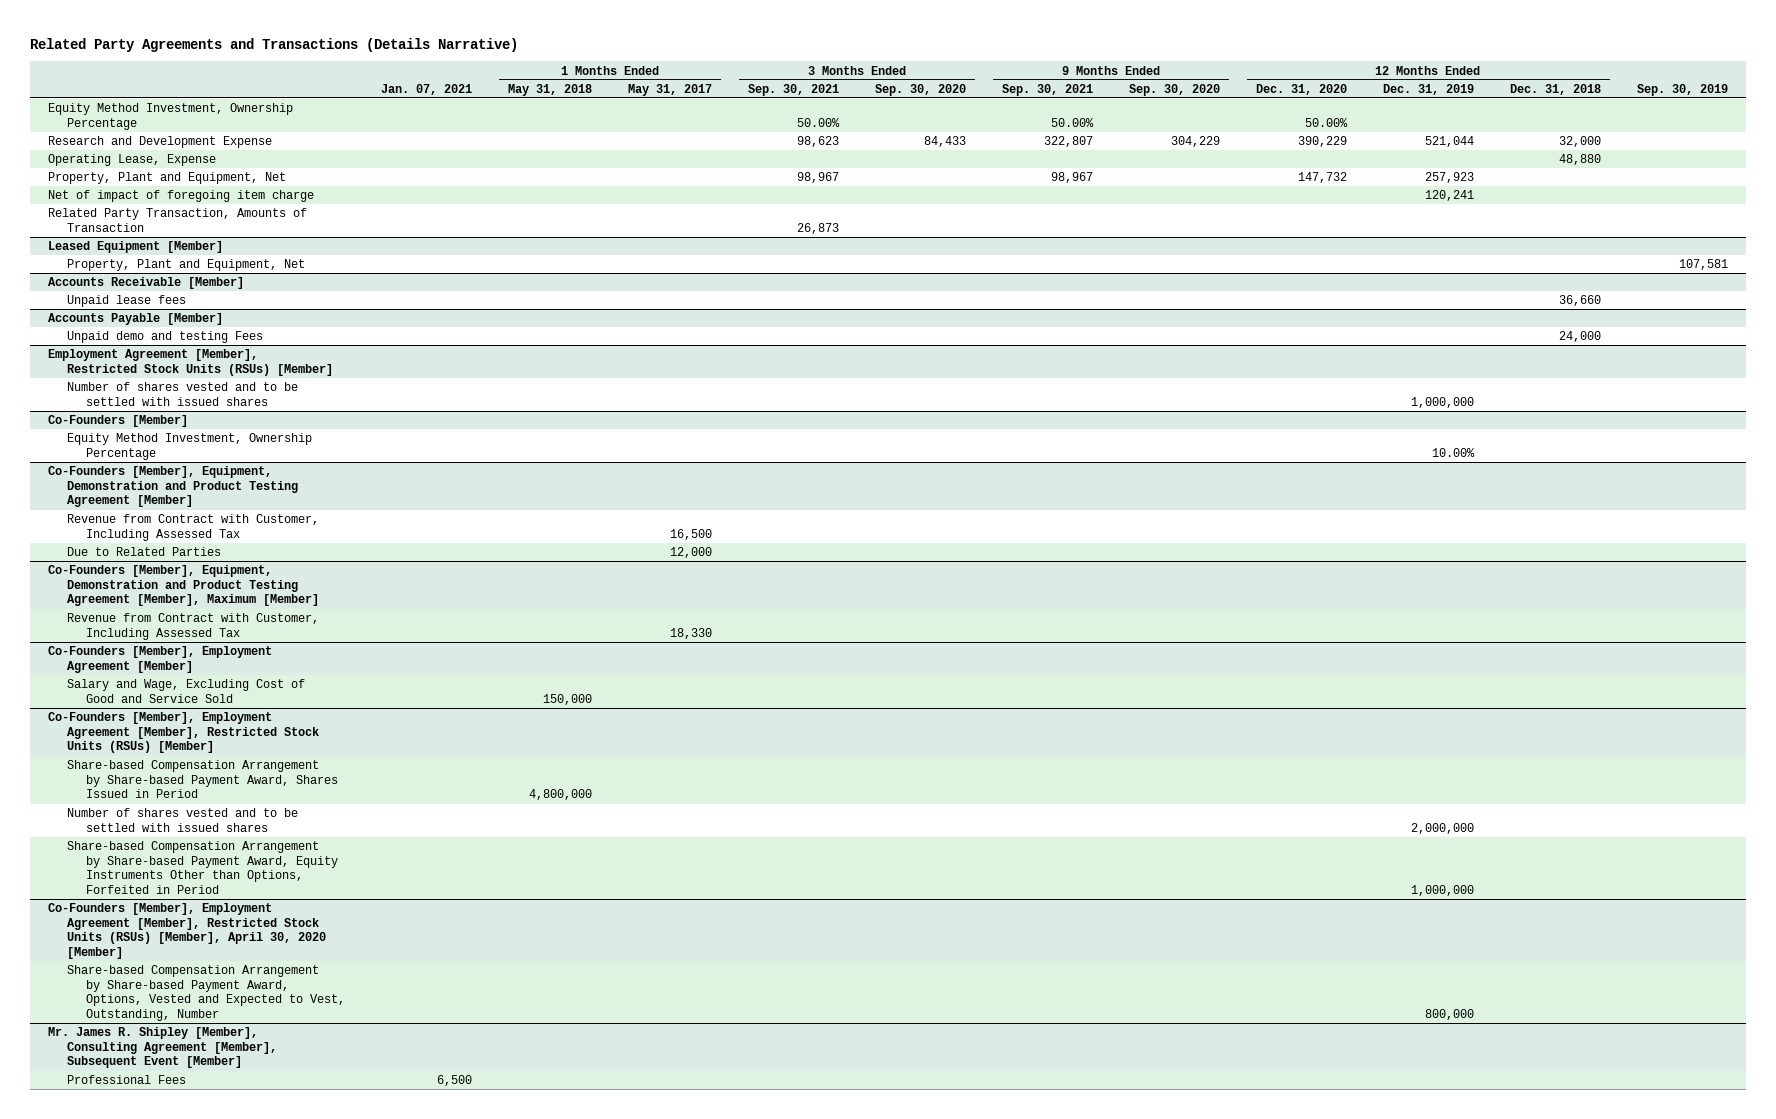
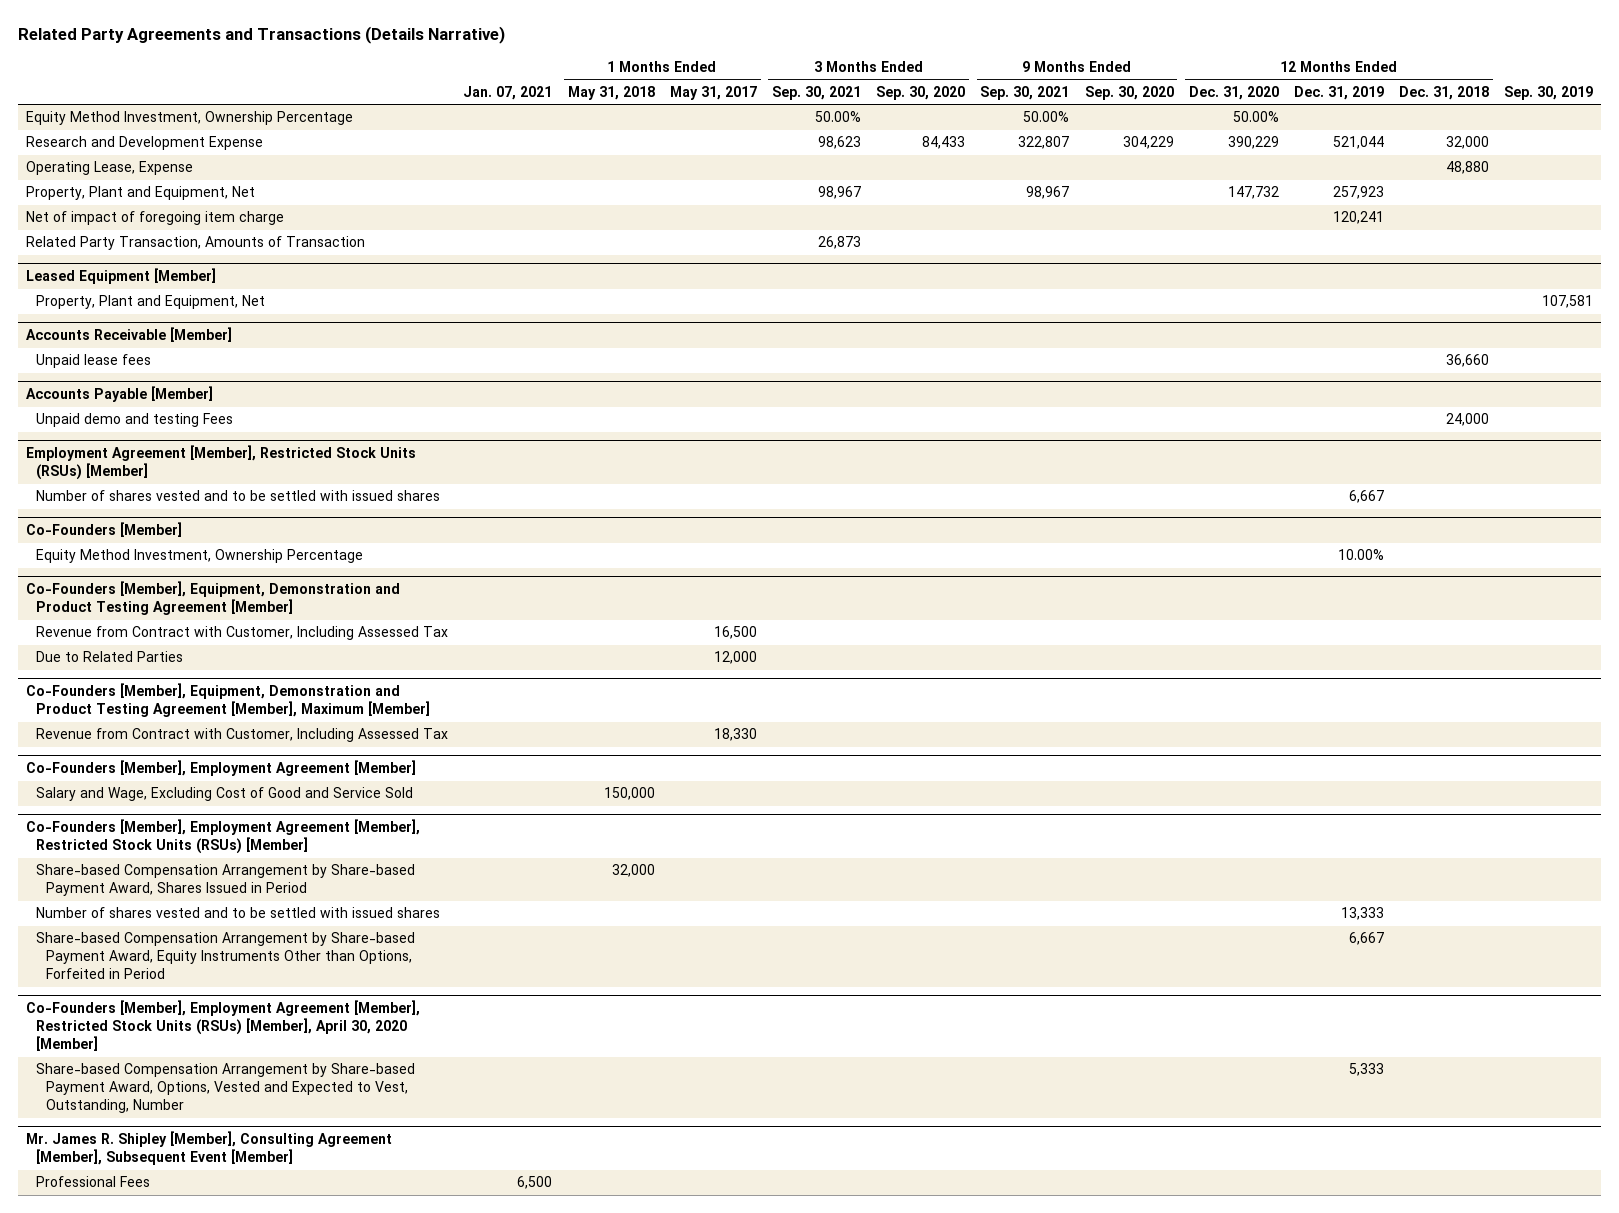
@ Employment Agreement [Member], Restricted Stock Units (RSUs) [Member]
- Number of shares vested and to be settled with issued shares | | | | | | | | | 1,000,000 | |
+ Number of shares vested and to be settled with issued shares | | | | | | | | | 6,667 | |
@ Co-Founders [Member], Employment Agreement [Member], Restricted Stock Units (RSUs) [Member]
- Share-based Compensation Arrangement by Share-based Payment Award, Shares Issued in Period | | 4,800,000 | | | | | | | | |
- Number of shares vested and to be settled with issued shares | | | | | | | | | 2,000,000 | |
- Share-based Compensation Arrangement by Share-based Payment Award, Equity Instruments Other than Options, Forfeited in Period | | | | | | | | | 1,000,000 | |
+ Share-based Compensation Arrangement by Share-based Payment Award, Shares Issued in Period | | 32,000 | | | | | | | | |
+ Number of shares vested and to be settled with issued shares | | | | | | | | | 13,333 | |
+ Share-based Compensation Arrangement by Share-based Payment Award, Equity Instruments Other than Options, Forfeited in Period | | | | | | | | | 6,667 | |
@ Co-Founders [Member], Employment Agreement [Member], Restricted Stock Units (RSUs) [Member], April 30, 2020 [Member]
- Share-based Compensation Arrangement by Share-based Payment Award, Options, Vested and Expected to Vest, Outstanding, Number | | | | | | | | | 800,000 | |
+ Share-based Compensation Arrangement by Share-based Payment Award, Options, Vested and Expected to Vest, Outstanding, Number | | | | | | | | | 5,333 | |

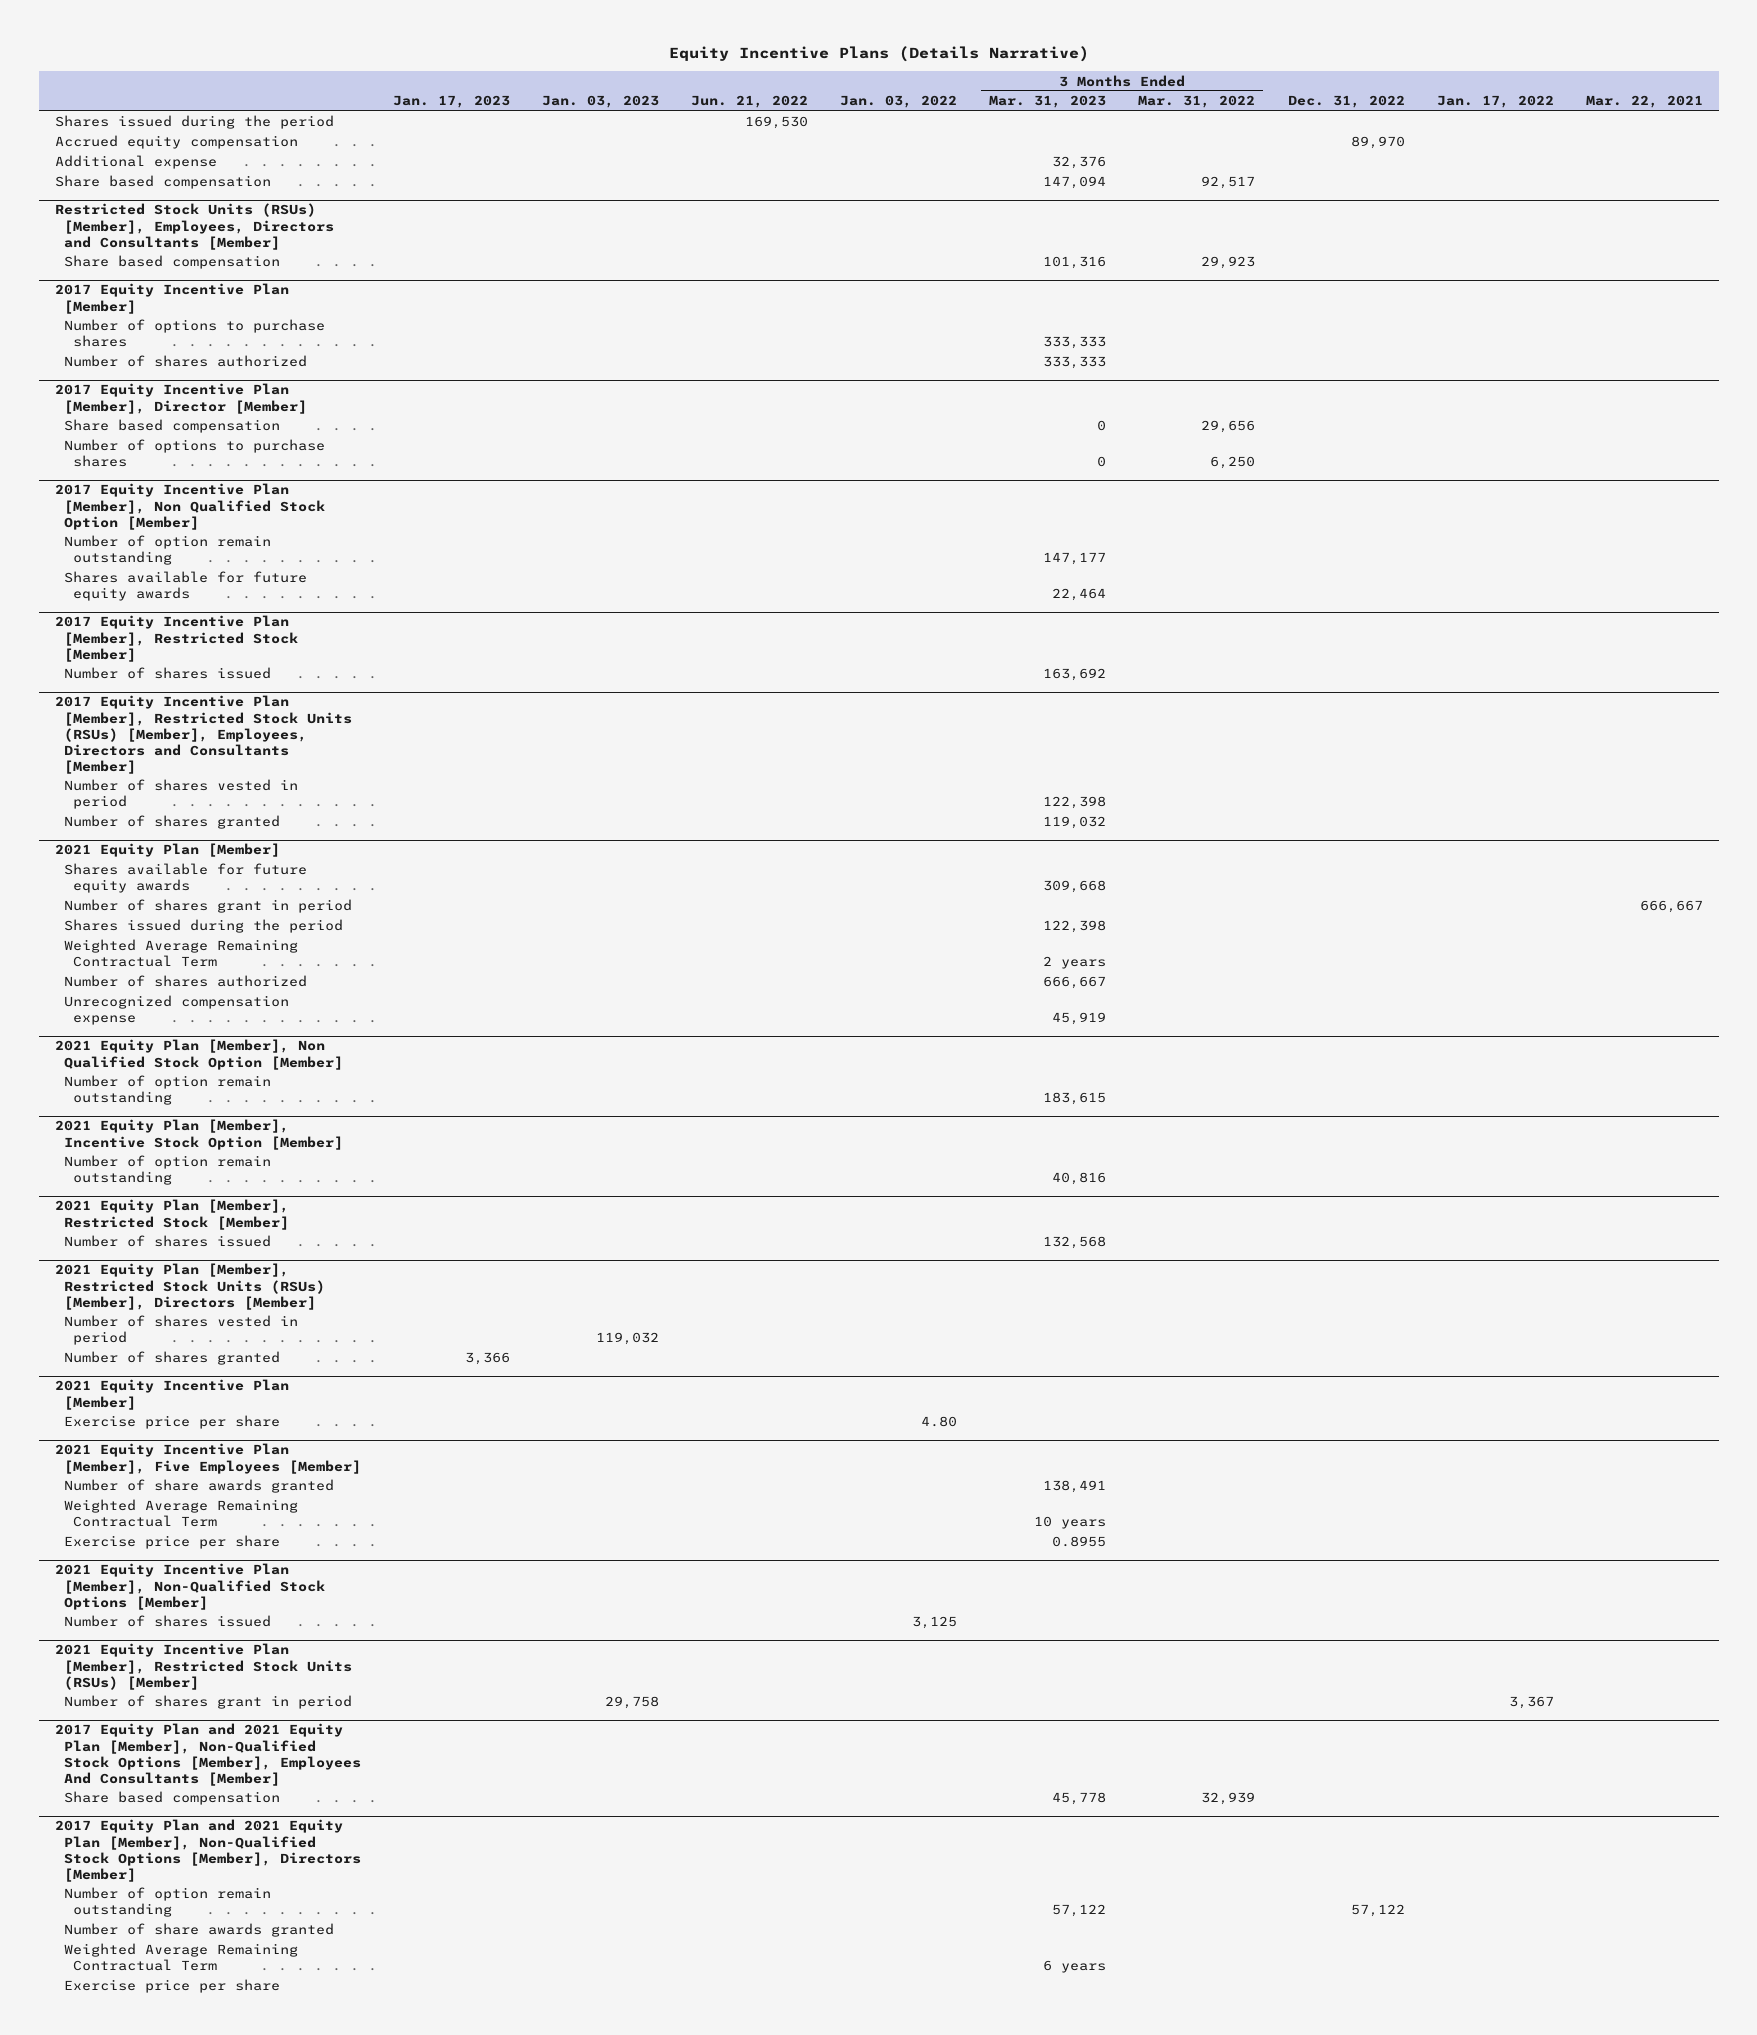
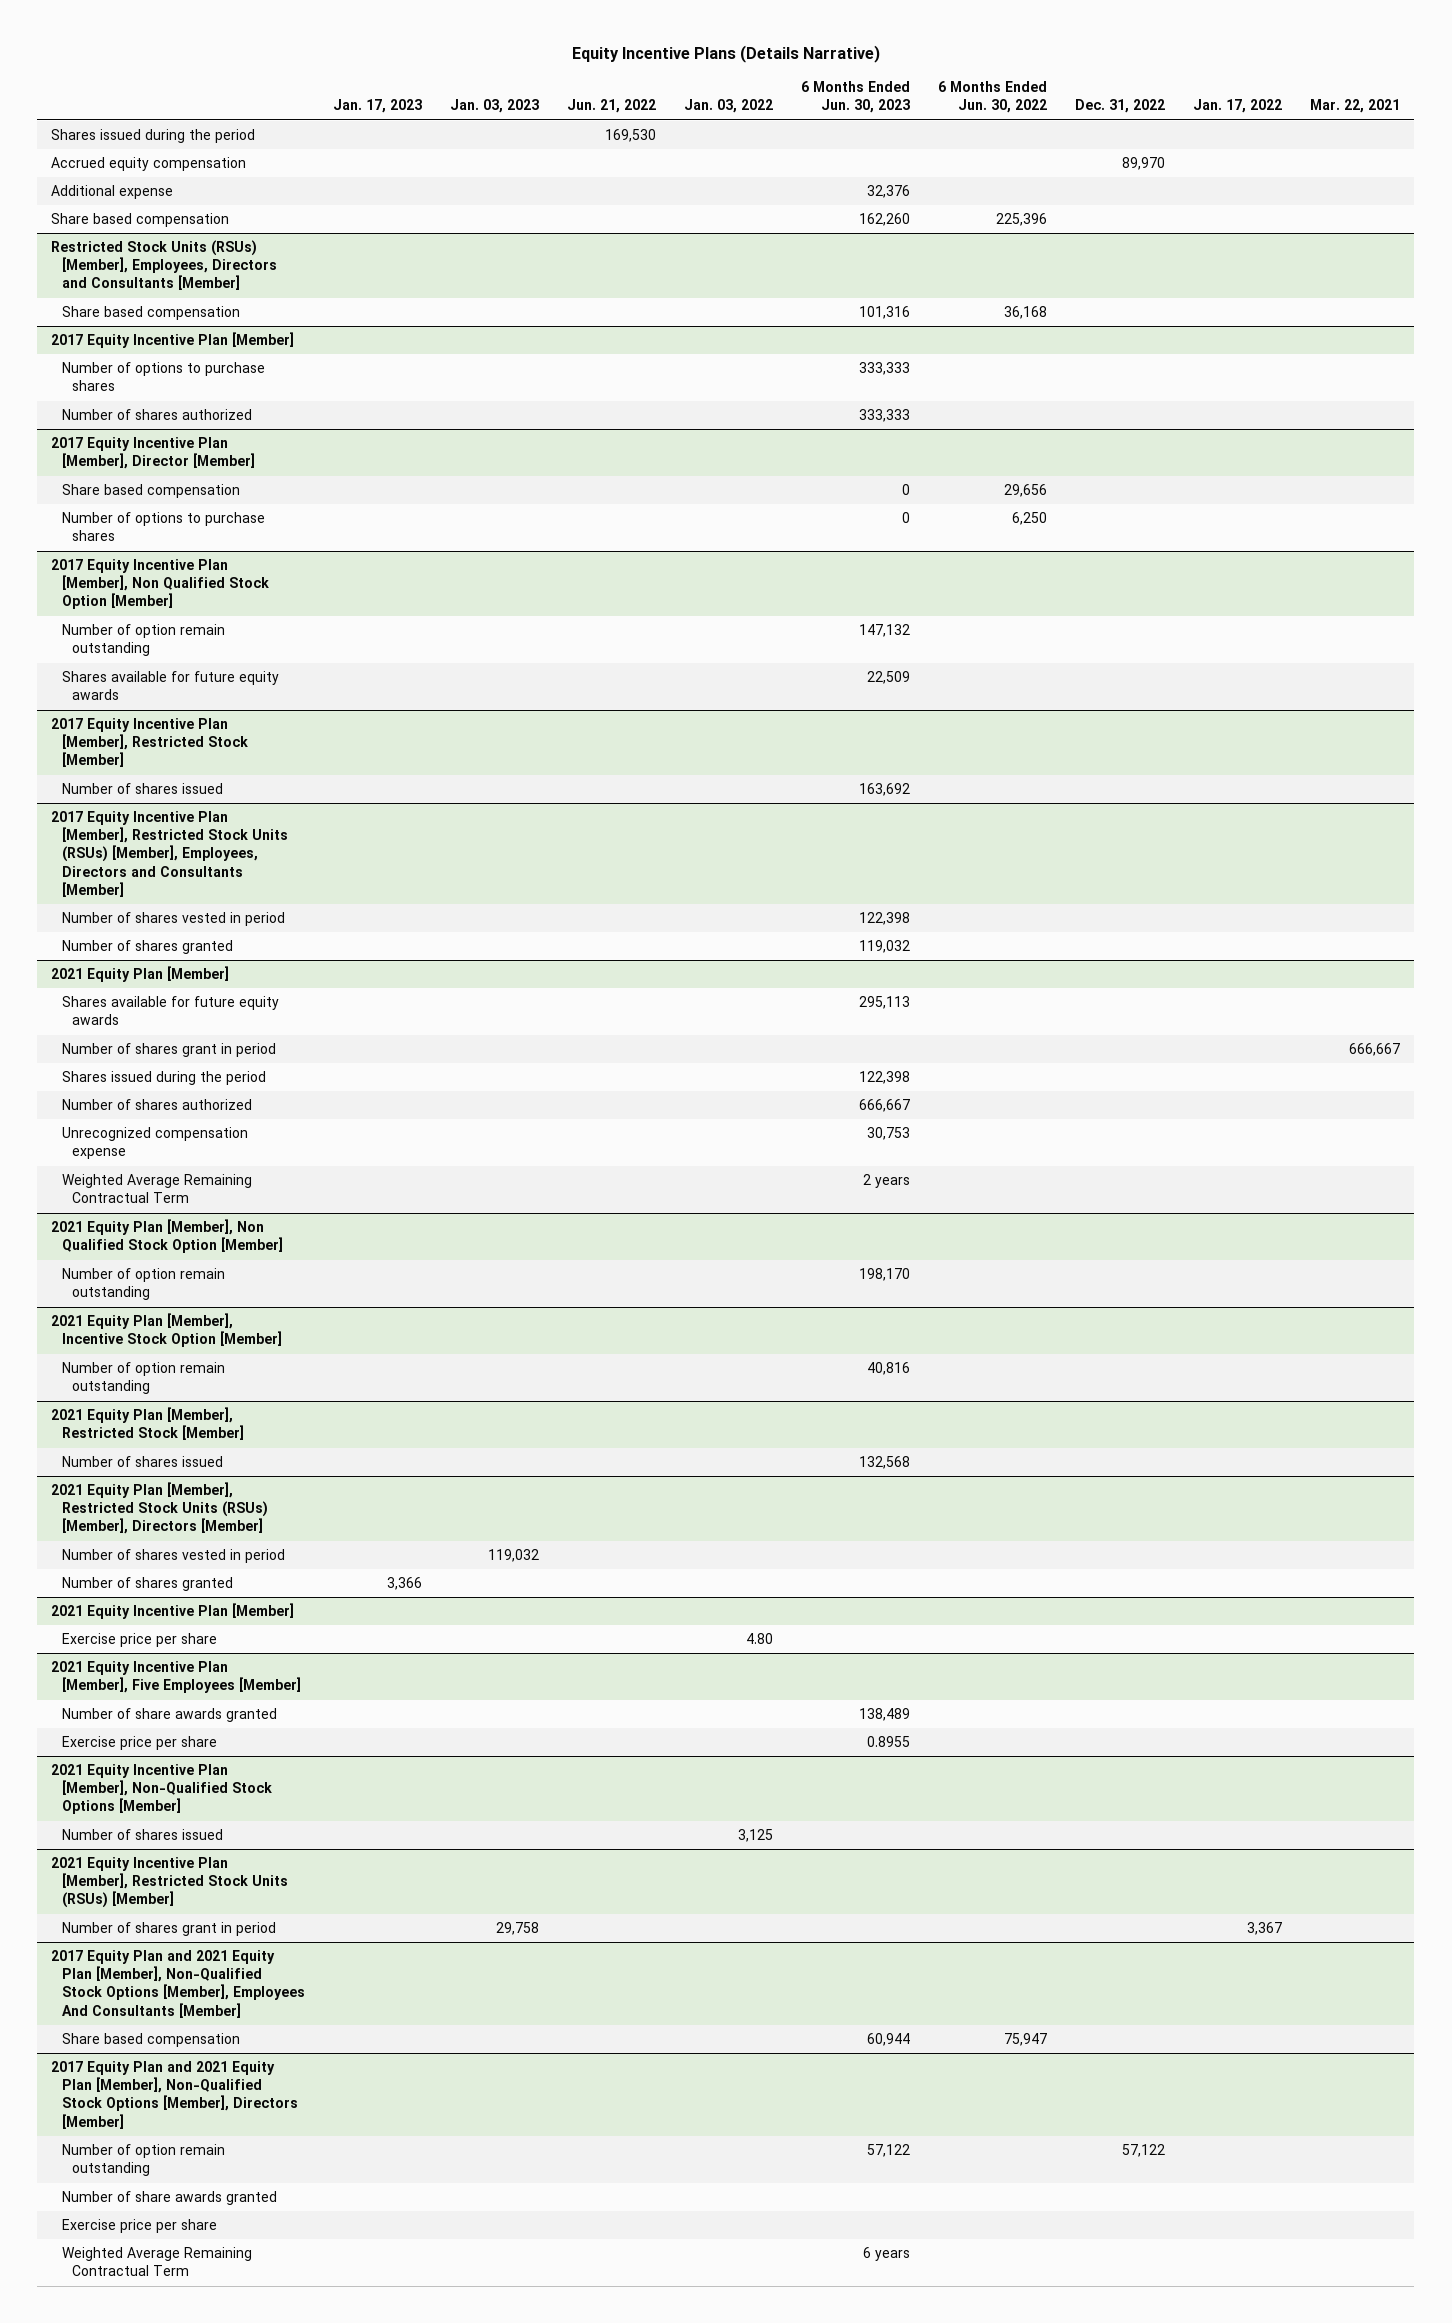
- | Jan. 17, 2023 | Jan. 03, 2023 | Jun. 21, 2022 | Jan. 03, 2022 | 3 Months Ended Mar. 31, 2023 | 3 Months Ended Mar. 31, 2022 | Dec. 31, 2022 | Jan. 17, 2022 | Mar. 22, 2021
+ | Jan. 17, 2023 | Jan. 03, 2023 | Jun. 21, 2022 | Jan. 03, 2022 | 6 Months Ended Jun. 30, 2023 | 6 Months Ended Jun. 30, 2022 | Dec. 31, 2022 | Jan. 17, 2022 | Mar. 22, 2021
@ 2021 Equity Plan [Member]
moved down: Weighted Average Remaining Contractual Term | | | | | 2 years | | | |
@ 2021 Equity Incentive Plan [Member], Five Employees [Member]
- Weighted Average Remaining Contractual Term | | | | | 10 years | | | |
@ 2017 Equity Plan and 2021 Equity Plan [Member], Non-Qualified Stock Options [Member], Directors [Member]
moved down: Weighted Average Remaining Contractual Term | | | | | 6 years | | | |

